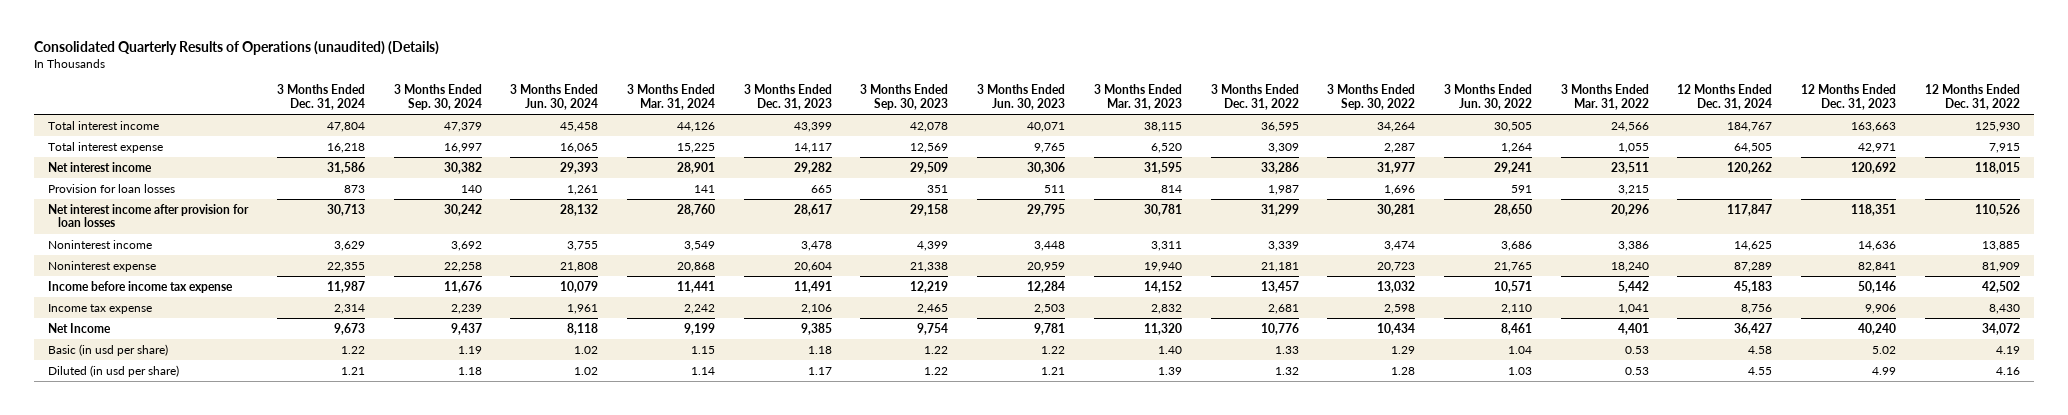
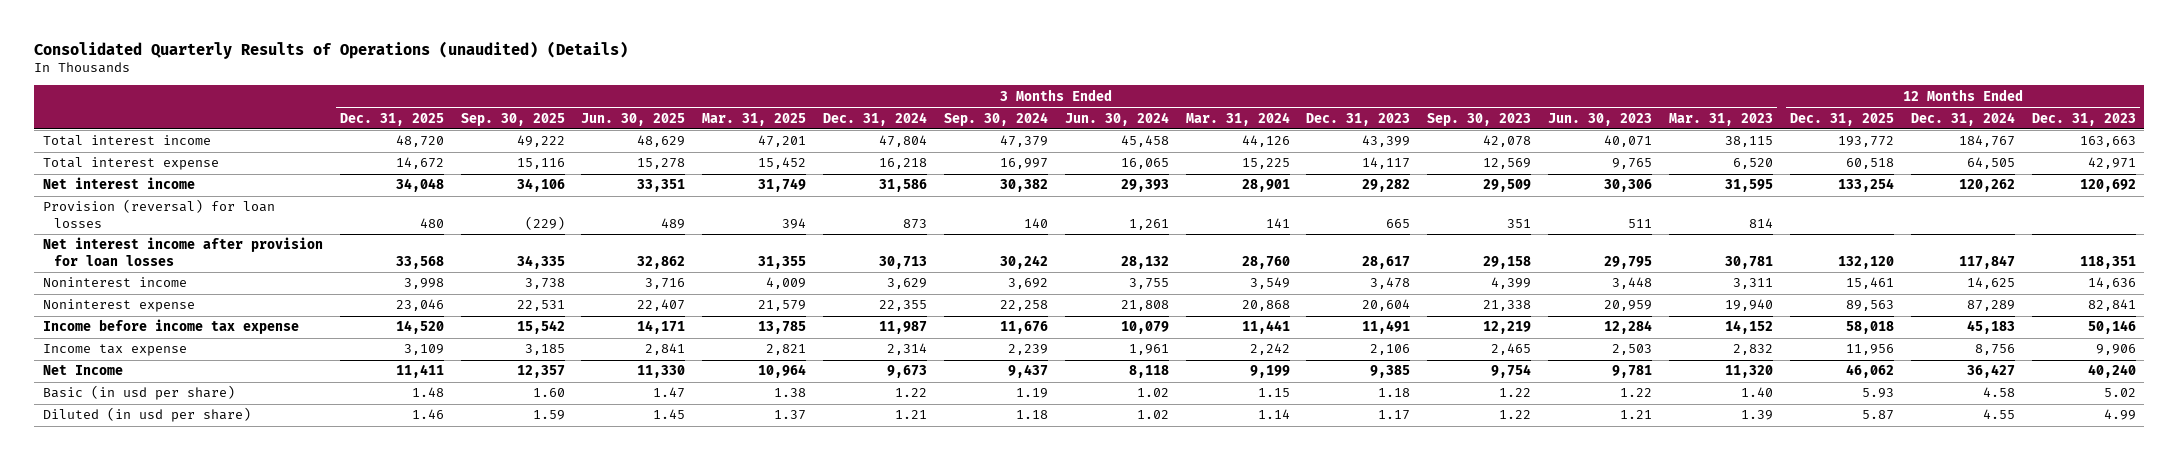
- | 3 Months Ended Dec. 31, 2024 | 3 Months Ended Sep. 30, 2024 | 3 Months Ended Jun. 30, 2024 | 3 Months Ended Mar. 31, 2024 | 3 Months Ended Dec. 31, 2023 | 3 Months Ended Sep. 30, 2023 | 3 Months Ended Jun. 30, 2023 | 3 Months Ended Mar. 31, 2023 | 3 Months Ended Dec. 31, 2022 | 3 Months Ended Sep. 30, 2022 | 3 Months Ended Jun. 30, 2022 | 3 Months Ended Mar. 31, 2022 | 12 Months Ended Dec. 31, 2024 | 12 Months Ended Dec. 31, 2023 | 12 Months Ended Dec. 31, 2022
+ | 3 Months Ended Dec. 31, 2025 | 3 Months Ended Sep. 30, 2025 | 3 Months Ended Jun. 30, 2025 | 3 Months Ended Mar. 31, 2025 | 3 Months Ended Dec. 31, 2024 | 3 Months Ended Sep. 30, 2024 | 3 Months Ended Jun. 30, 2024 | 3 Months Ended Mar. 31, 2024 | 3 Months Ended Dec. 31, 2023 | 3 Months Ended Sep. 30, 2023 | 3 Months Ended Jun. 30, 2023 | 3 Months Ended Mar. 31, 2023 | 12 Months Ended Dec. 31, 2025 | 12 Months Ended Dec. 31, 2024 | 12 Months Ended Dec. 31, 2023
- Provision for loan losses | 873 | 140 | 1,261 | 141 | 665 | 351 | 511 | 814 | 1,987 | 1,696 | 591 | 3,215 | | |
+ Provision (reversal) for loan losses | 480 | (229) | 489 | 394 | 873 | 140 | 1,261 | 141 | 665 | 351 | 511 | 814 | | |

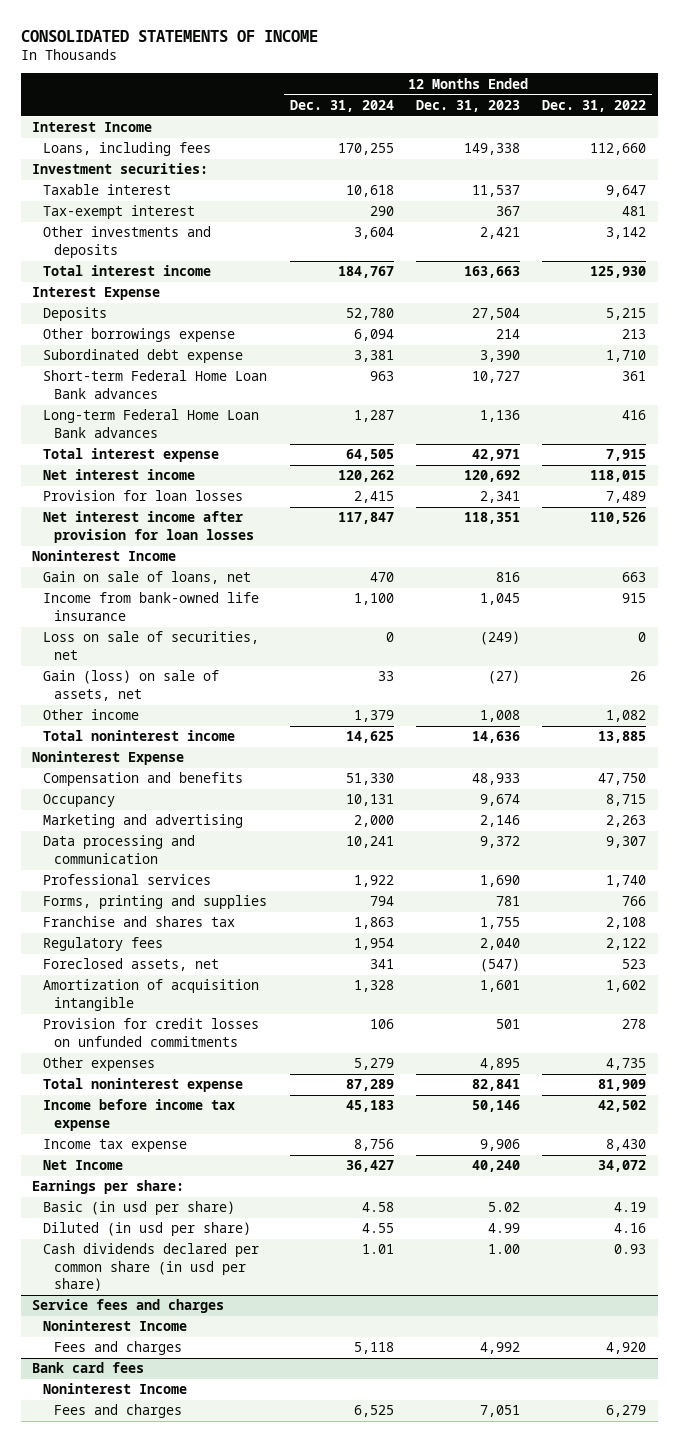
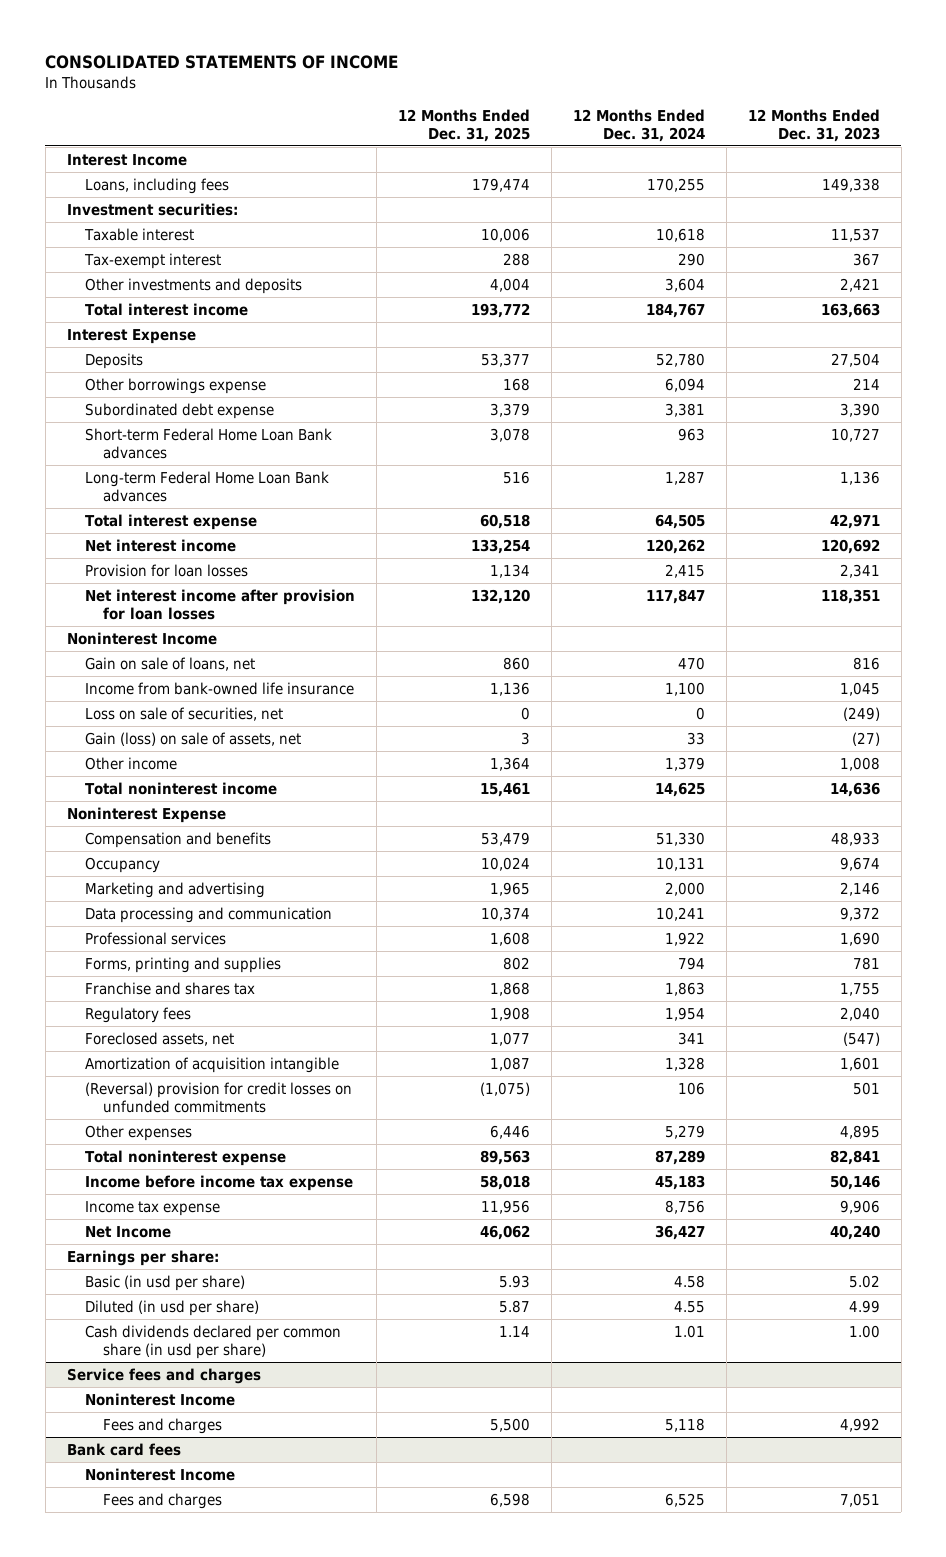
- | 12 Months Ended Dec. 31, 2024 | 12 Months Ended Dec. 31, 2023 | 12 Months Ended Dec. 31, 2022
+ | 12 Months Ended Dec. 31, 2025 | 12 Months Ended Dec. 31, 2024 | 12 Months Ended Dec. 31, 2023
- Provision for credit losses on unfunded commitments | 106 | 501 | 278
+ (Reversal) provision for credit losses on unfunded commitments | (1,075) | 106 | 501

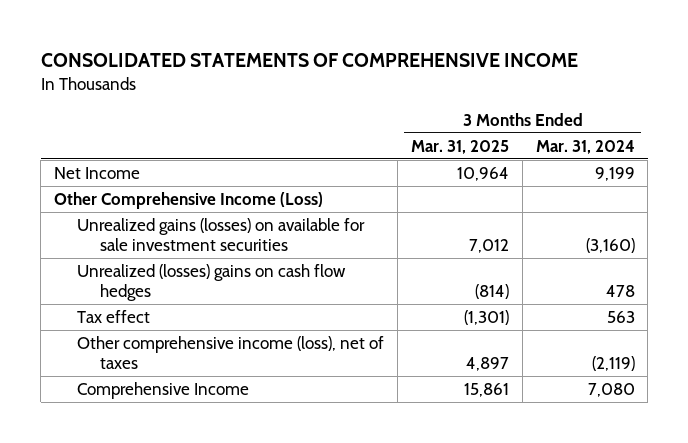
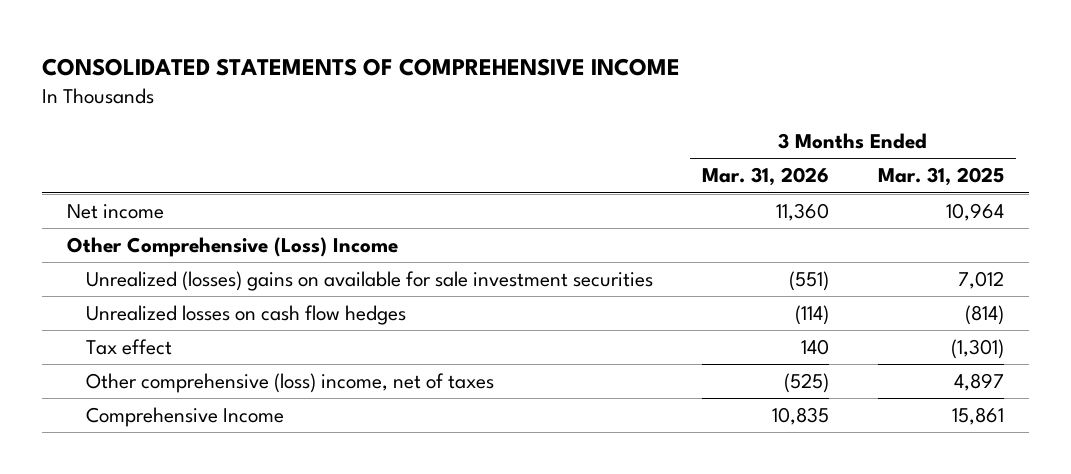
- | 3 Months Ended Mar. 31, 2025 | 3 Months Ended Mar. 31, 2024
+ | 3 Months Ended Mar. 31, 2026 | 3 Months Ended Mar. 31, 2025
- Net Income | 10,964 | 9,199
- Other Comprehensive Income (Loss)
- Unrealized gains (losses) on available for sale investment securities | 7,012 | (3,160)
- Unrealized (losses) gains on cash flow hedges | (814) | 478
+ Net income | 11,360 | 10,964
+ Other Comprehensive (Loss) Income
+ Unrealized (losses) gains on available for sale investment securities | (551) | 7,012
+ Unrealized losses on cash flow hedges | (114) | (814)
- Other comprehensive income (loss), net of taxes | 4,897 | (2,119)
+ Other comprehensive (loss) income, net of taxes | (525) | 4,897

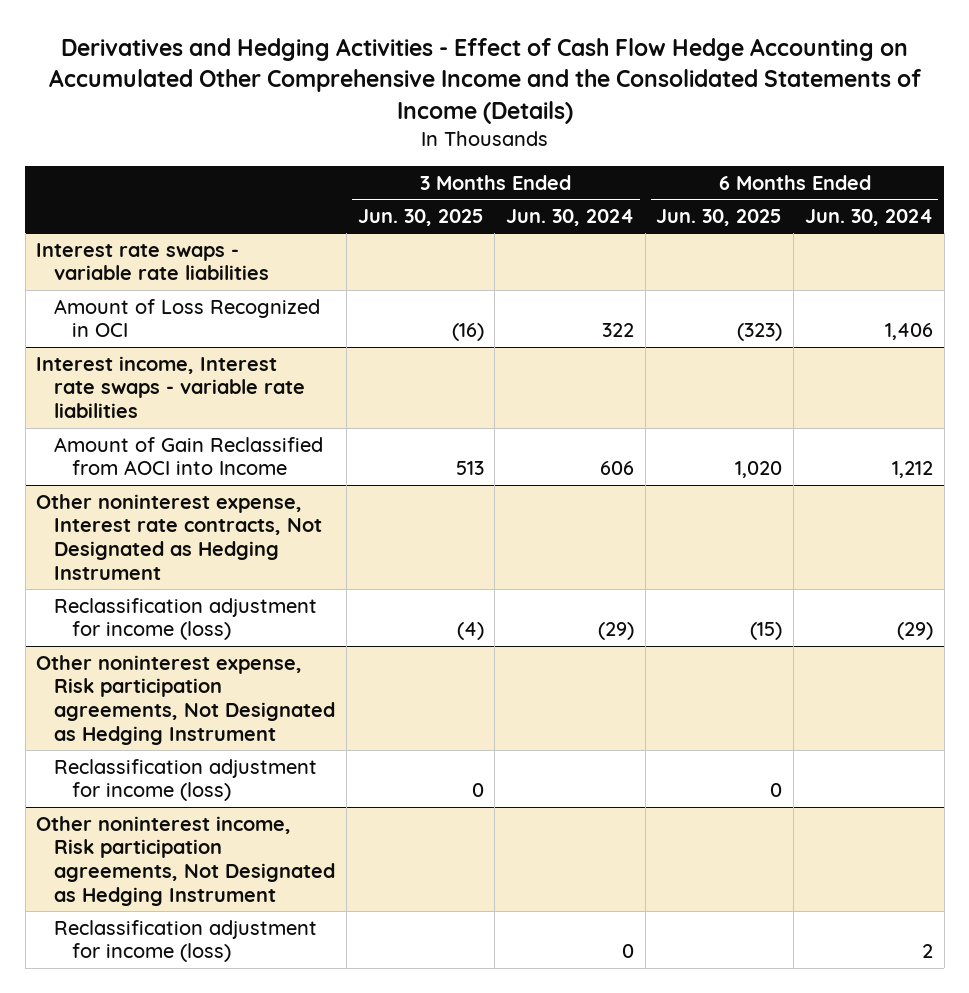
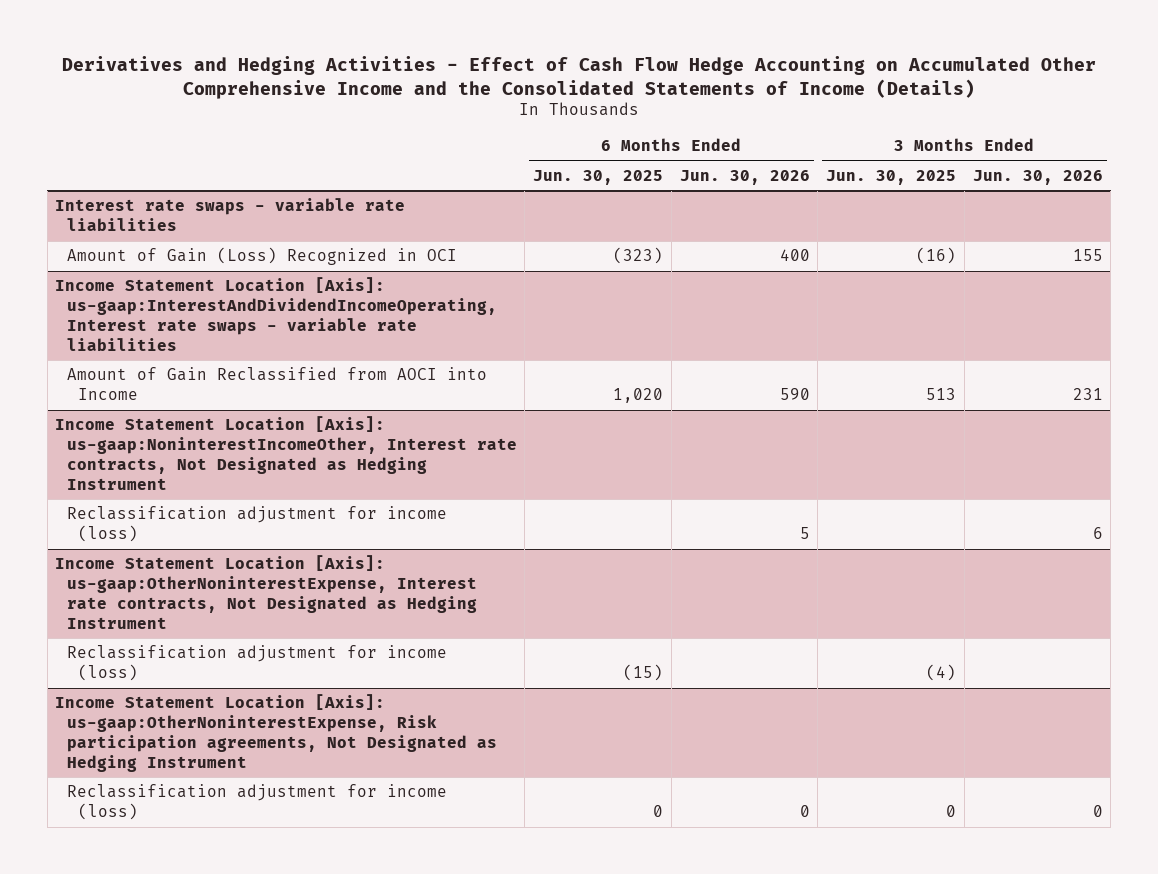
- | 3 Months Ended Jun. 30, 2025 | 3 Months Ended Jun. 30, 2024 | 6 Months Ended Jun. 30, 2025 | 6 Months Ended Jun. 30, 2024
+ | 6 Months Ended Jun. 30, 2025 | 6 Months Ended Jun. 30, 2026 | 3 Months Ended Jun. 30, 2025 | 3 Months Ended Jun. 30, 2026
@ Interest rate swaps - variable rate liabilities
- Amount of Loss Recognized in OCI | (16) | 322 | (323) | 1,406
- Interest income, Interest rate swaps - variable rate liabilities
@ Interest rate swaps - variable rate liabilities
+ Amount of Gain (Loss) Recognized in OCI | (323) | 400 | (16) | 155
+ Income Statement Location [Axis]: us-gaap:InterestAndDividendIncomeOperating, Interest rate swaps - variable rate liabilities
- Other noninterest expense, Interest rate contracts, Not Designated as Hedging Instrument
+ Income Statement Location [Axis]: us-gaap:NoninterestIncomeOther, Interest rate contracts, Not Designated as Hedging Instrument
+ Reclassification adjustment for income (loss) | | 5 | | 6
+ Income Statement Location [Axis]: us-gaap:OtherNoninterestExpense, Interest rate contracts, Not Designated as Hedging Instrument
- Other noninterest expense, Risk participation agreements, Not Designated as Hedging Instrument
+ Income Statement Location [Axis]: us-gaap:OtherNoninterestExpense, Risk participation agreements, Not Designated as Hedging Instrument
- Other noninterest income, Risk participation agreements, Not Designated as Hedging Instrument
- Reclassification adjustment for income (loss) | | 0 | | 2

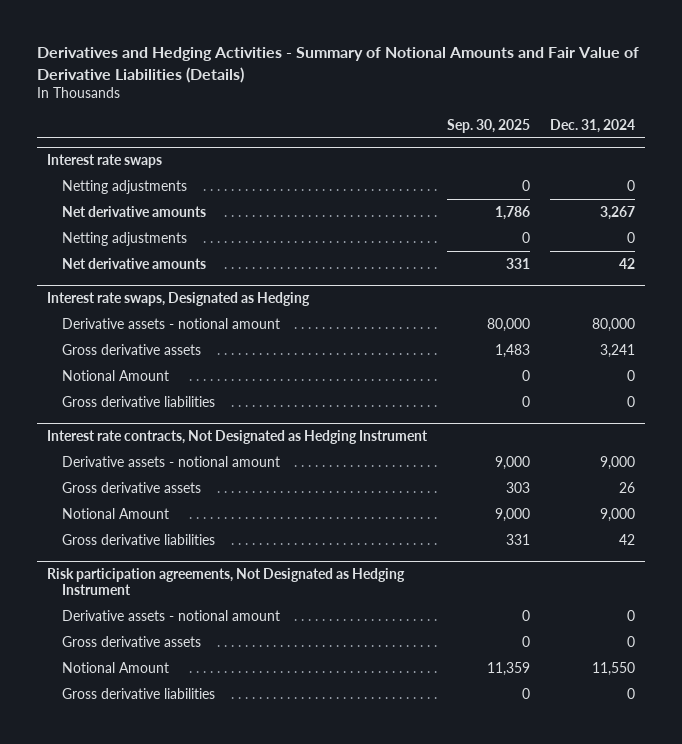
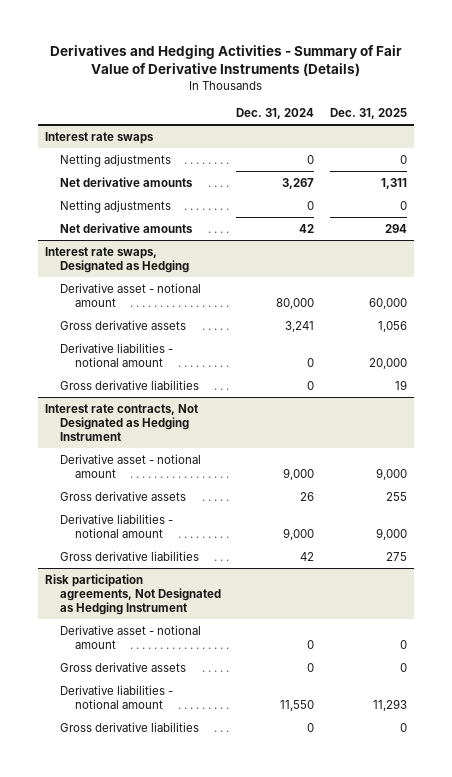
- Derivatives and Hedging Activities - Summary of Notional Amounts and Fair Value of Derivative Liabilities (Details)
+ Derivatives and Hedging Activities - Summary of Fair Value of Derivative Instruments (Details)
- | Sep. 30, 2025 | Dec. 31, 2024
+ | Dec. 31, 2024 | Dec. 31, 2025
@ Interest rate swaps, Designated as Hedging
- Derivative assets - notional amount | 80,000 | 80,000
+ Derivative asset - notional amount | 80,000 | 60,000
- Notional Amount | 0 | 0
+ Derivative liabilities - notional amount | 0 | 20,000
@ Interest rate contracts, Not Designated as Hedging Instrument
- Derivative assets - notional amount | 9,000 | 9,000
+ Derivative asset - notional amount | 9,000 | 9,000
- Notional Amount | 9,000 | 9,000
+ Derivative liabilities - notional amount | 9,000 | 9,000
@ Risk participation agreements, Not Designated as Hedging Instrument
- Derivative assets - notional amount | 0 | 0
+ Derivative asset - notional amount | 0 | 0
- Notional Amount | 11,359 | 11,550
+ Derivative liabilities - notional amount | 11,550 | 11,293

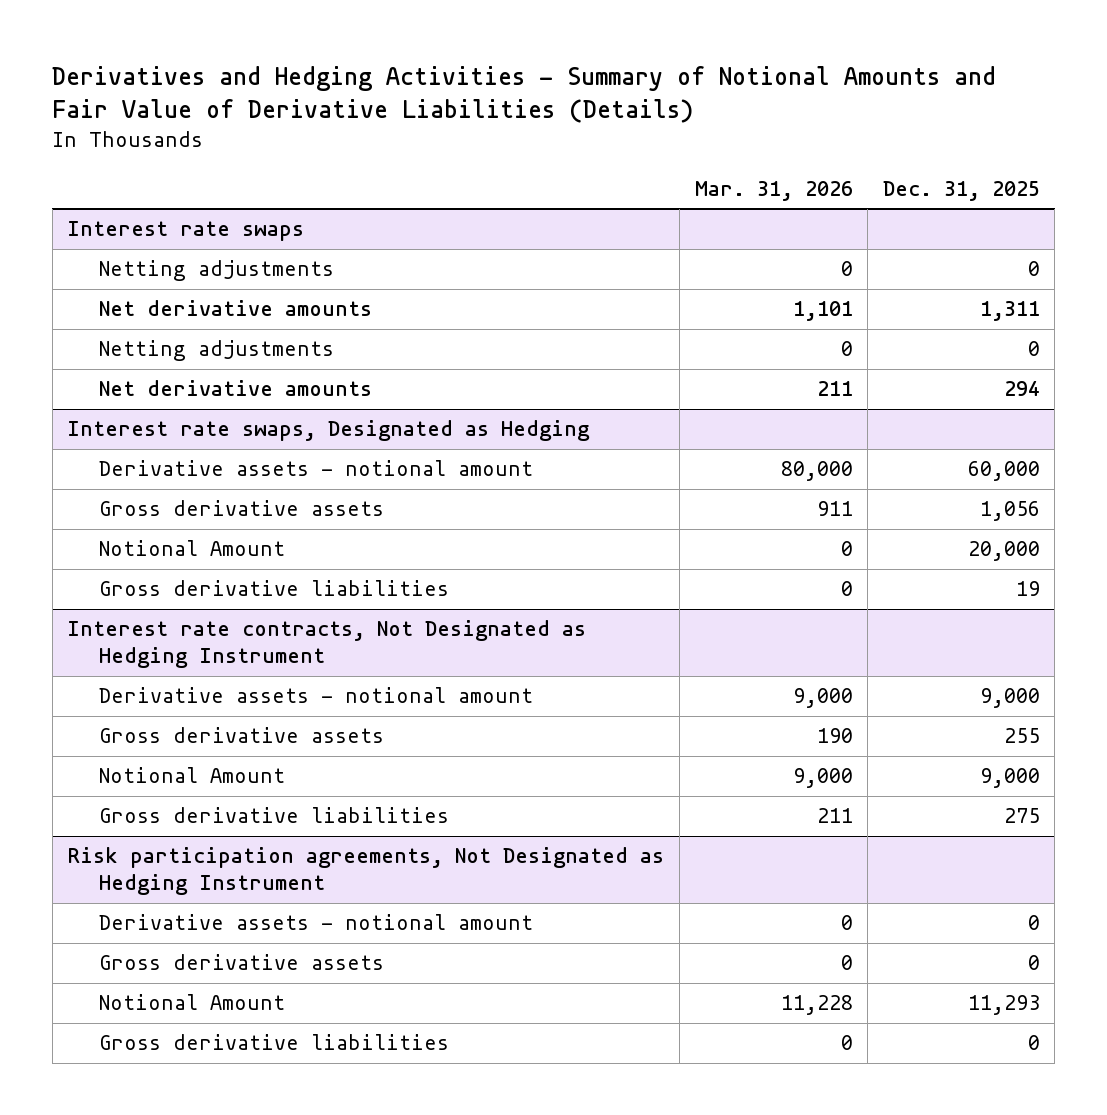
- Derivatives and Hedging Activities - Summary of Fair Value of Derivative Instruments (Details)
+ Derivatives and Hedging Activities - Summary of Notional Amounts and Fair Value of Derivative Liabilities (Details)
- | Dec. 31, 2024 | Dec. 31, 2025
+ | Mar. 31, 2026 | Dec. 31, 2025
@ Interest rate swaps, Designated as Hedging
- Derivative asset - notional amount | 80,000 | 60,000
+ Derivative assets - notional amount | 80,000 | 60,000
- Derivative liabilities - notional amount | 0 | 20,000
+ Notional Amount | 0 | 20,000
@ Interest rate contracts, Not Designated as Hedging Instrument
- Derivative asset - notional amount | 9,000 | 9,000
+ Derivative assets - notional amount | 9,000 | 9,000
- Derivative liabilities - notional amount | 9,000 | 9,000
+ Notional Amount | 9,000 | 9,000
@ Risk participation agreements, Not Designated as Hedging Instrument
- Derivative asset - notional amount | 0 | 0
+ Derivative assets - notional amount | 0 | 0
- Derivative liabilities - notional amount | 11,550 | 11,293
+ Notional Amount | 11,228 | 11,293

